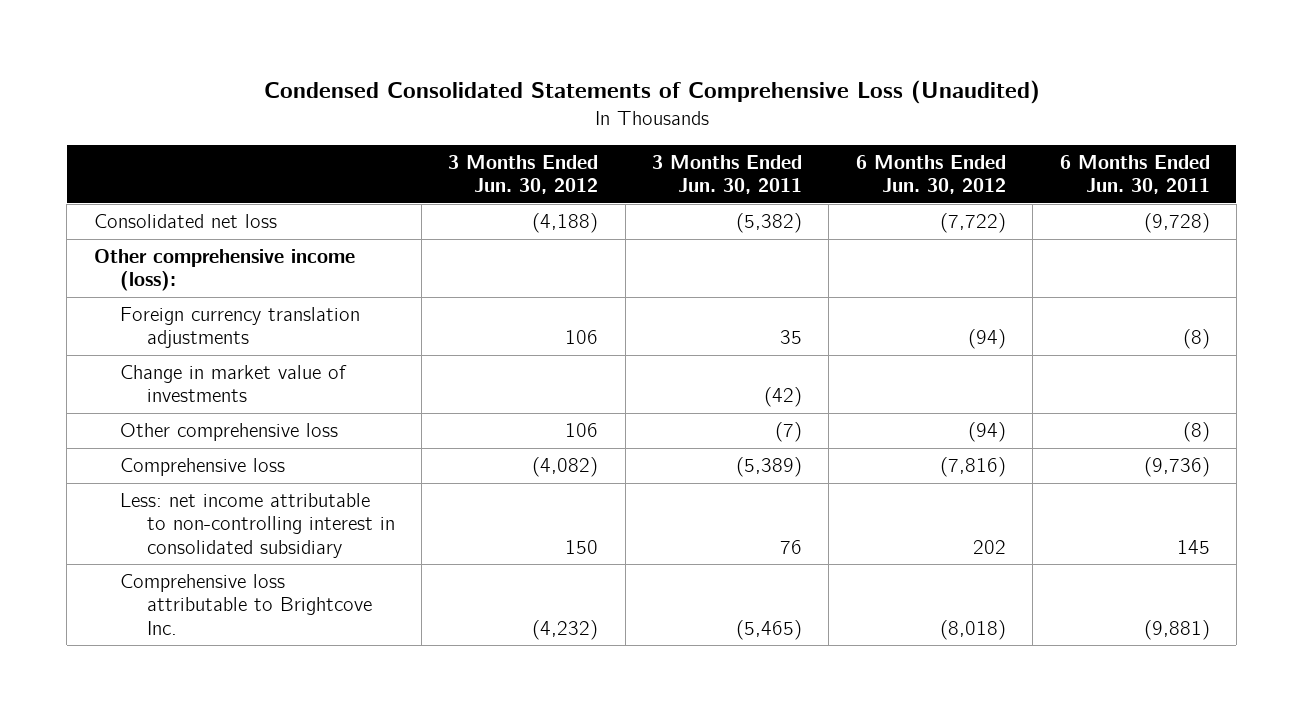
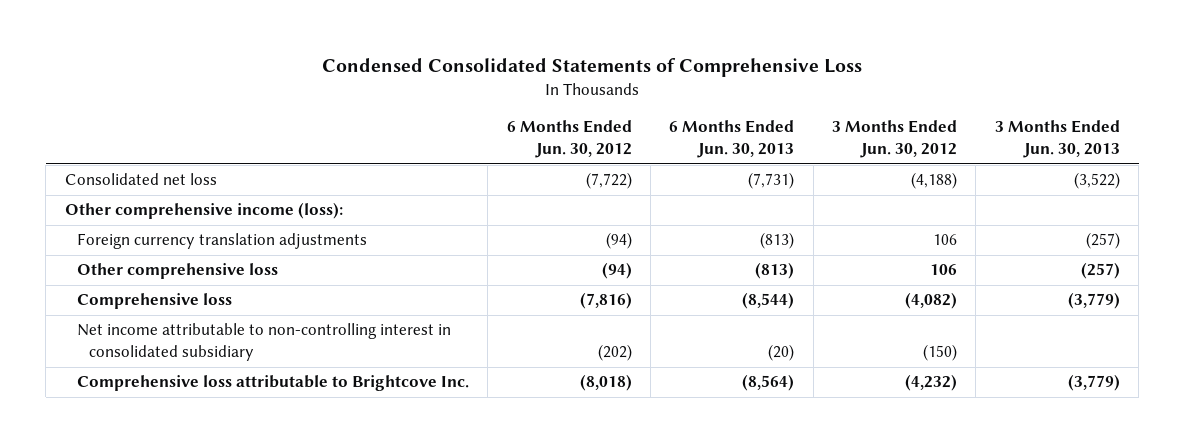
- Condensed Consolidated Statements of Comprehensive Loss (Unaudited)
+ Condensed Consolidated Statements of Comprehensive Loss
- | 3 Months Ended Jun. 30, 2012 | 3 Months Ended Jun. 30, 2011 | 6 Months Ended Jun. 30, 2012 | 6 Months Ended Jun. 30, 2011
+ | 6 Months Ended Jun. 30, 2012 | 6 Months Ended Jun. 30, 2013 | 3 Months Ended Jun. 30, 2012 | 3 Months Ended Jun. 30, 2013
- Change in market value of investments | | (42) | |
- Less: net income attributable to non-controlling interest in consolidated subsidiary | 150 | 76 | 202 | 145
+ Net income attributable to non-controlling interest in consolidated subsidiary | (202) | (20) | (150) |

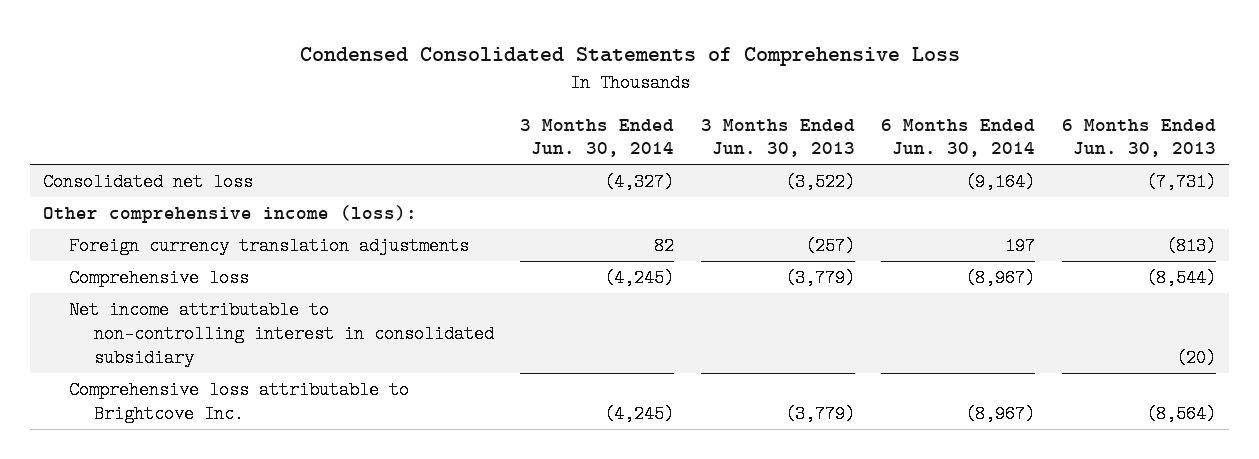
- | 6 Months Ended Jun. 30, 2012 | 6 Months Ended Jun. 30, 2013 | 3 Months Ended Jun. 30, 2012 | 3 Months Ended Jun. 30, 2013
+ | 3 Months Ended Jun. 30, 2014 | 3 Months Ended Jun. 30, 2013 | 6 Months Ended Jun. 30, 2014 | 6 Months Ended Jun. 30, 2013
- Other comprehensive loss | (94) | (813) | 106 | (257)

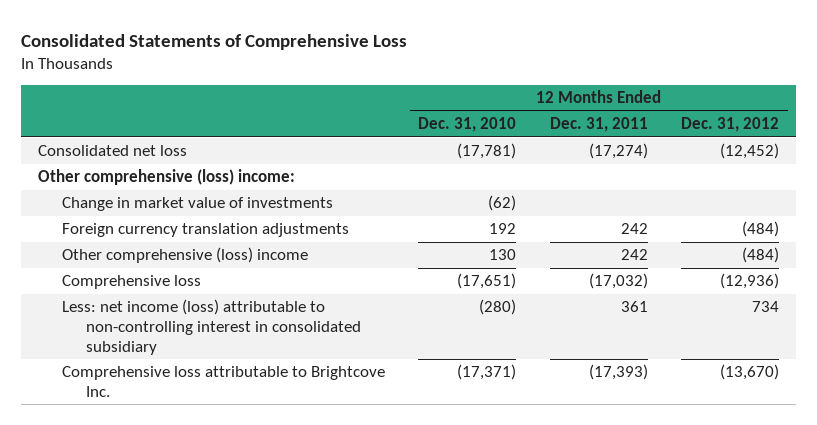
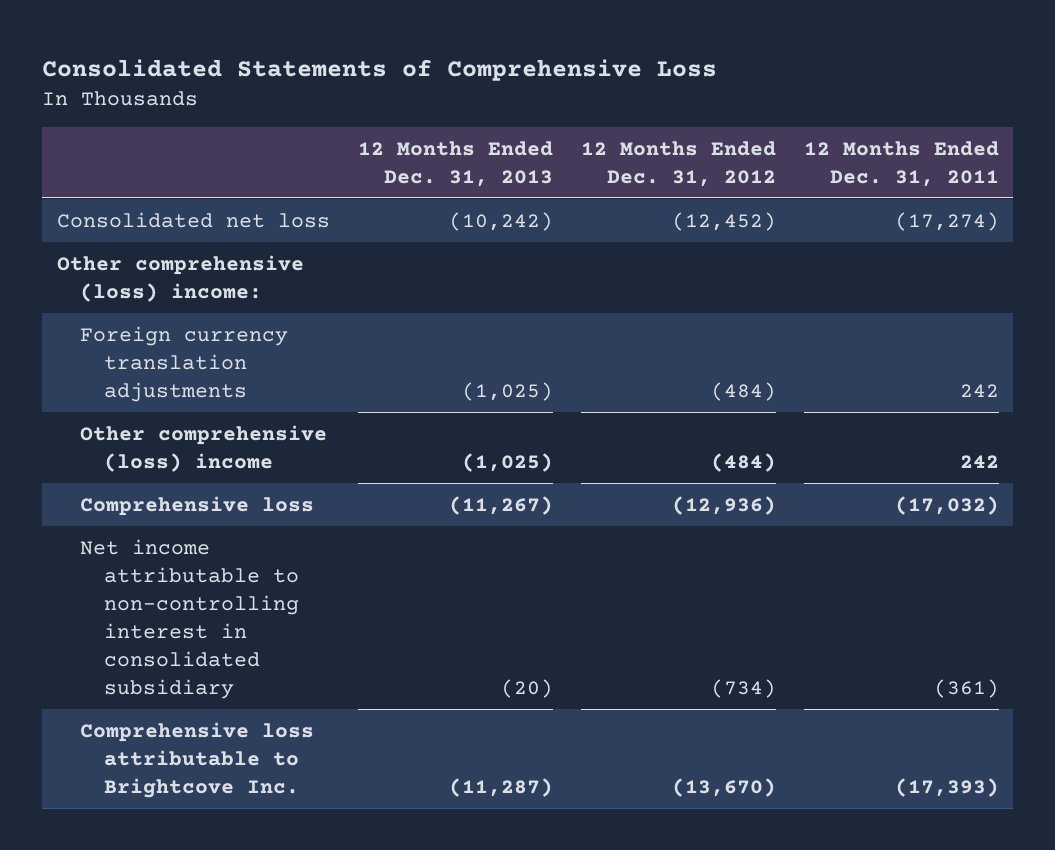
- | 12 Months Ended Dec. 31, 2010 | 12 Months Ended Dec. 31, 2011 | 12 Months Ended Dec. 31, 2012
+ | 12 Months Ended Dec. 31, 2013 | 12 Months Ended Dec. 31, 2012 | 12 Months Ended Dec. 31, 2011
- Change in market value of investments | (62) | |
- Less: net income (loss) attributable to non-controlling interest in consolidated subsidiary | (280) | 361 | 734
+ Net income attributable to non-controlling interest in consolidated subsidiary | (20) | (734) | (361)

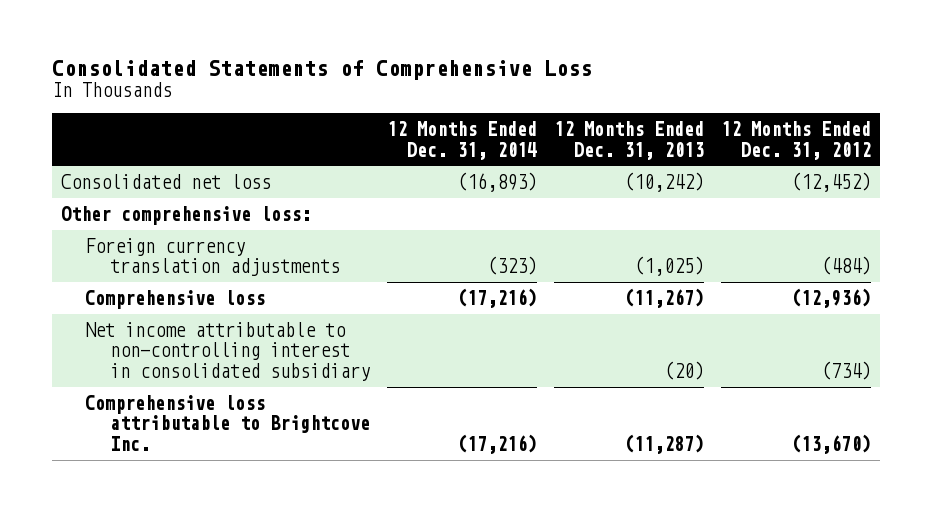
- | 12 Months Ended Dec. 31, 2013 | 12 Months Ended Dec. 31, 2012 | 12 Months Ended Dec. 31, 2011
+ | 12 Months Ended Dec. 31, 2014 | 12 Months Ended Dec. 31, 2013 | 12 Months Ended Dec. 31, 2012
- Other comprehensive (loss) income:
+ Other comprehensive loss:
- Other comprehensive (loss) income | (1,025) | (484) | 242

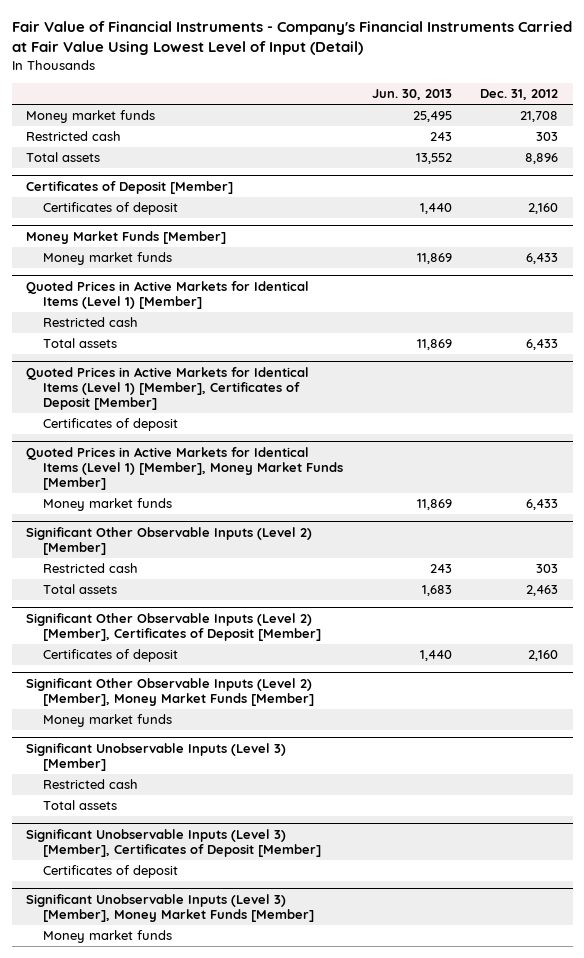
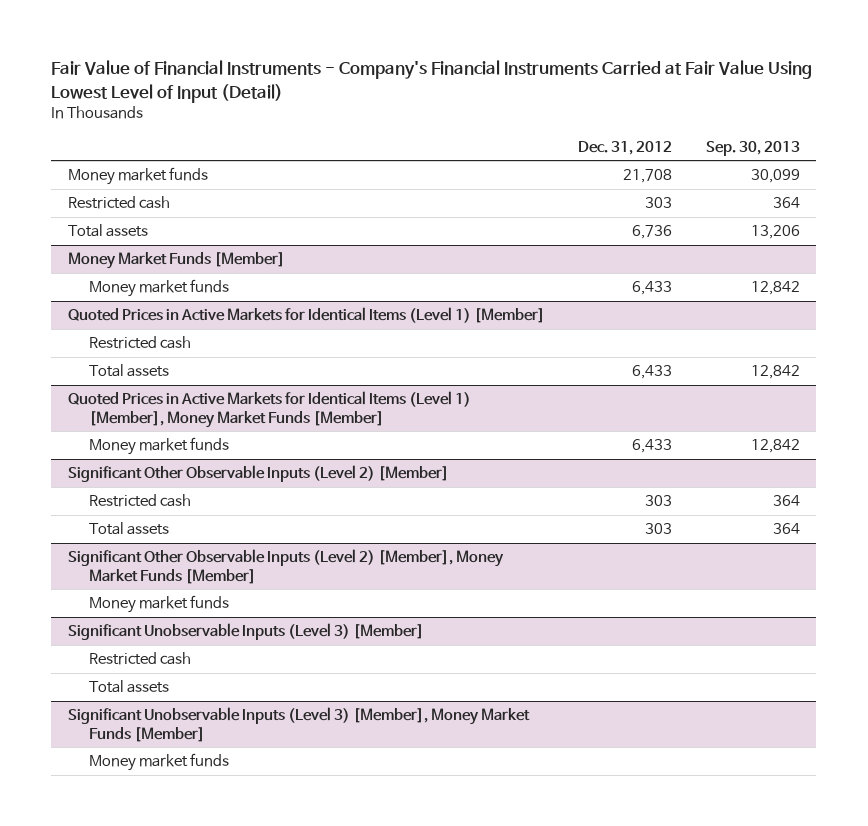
- | Jun. 30, 2013 | Dec. 31, 2012
+ | Dec. 31, 2012 | Sep. 30, 2013
- Total assets | 13,552 | 8,896
- Certificates of Deposit [Member]
- Certificates of deposit | 1,440 | 2,160
+ Total assets | 6,736 | 13,206
- Quoted Prices in Active Markets for Identical Items (Level 1) [Member], Certificates of Deposit [Member]
- Certificates of deposit
@ Significant Other Observable Inputs (Level 2) [Member]
- Total assets | 1,683 | 2,463
- Significant Other Observable Inputs (Level 2) [Member], Certificates of Deposit [Member]
- Certificates of deposit | 1,440 | 2,160
@ Significant Other Observable Inputs (Level 2) [Member]
+ Total assets | 303 | 364
- Significant Unobservable Inputs (Level 3) [Member], Certificates of Deposit [Member]
- Certificates of deposit

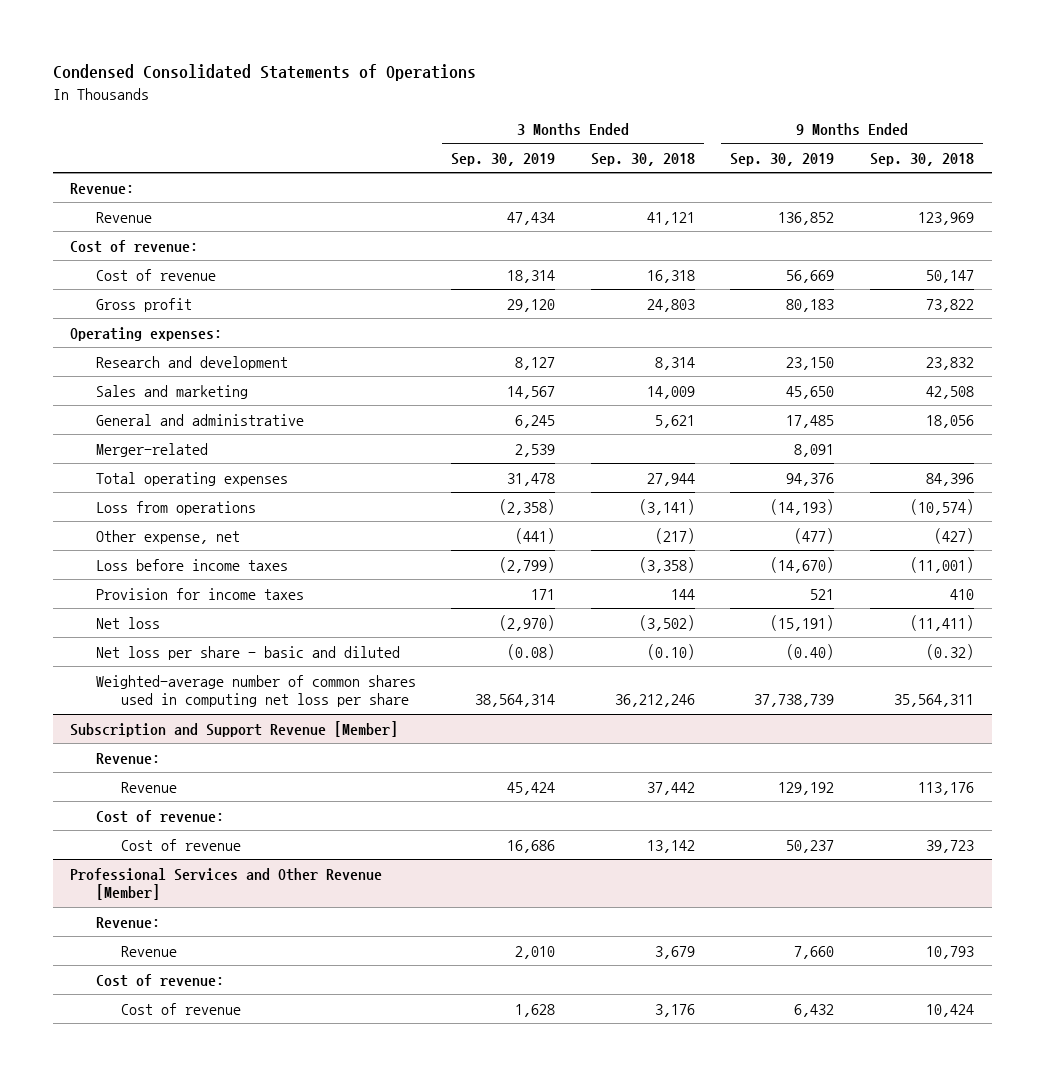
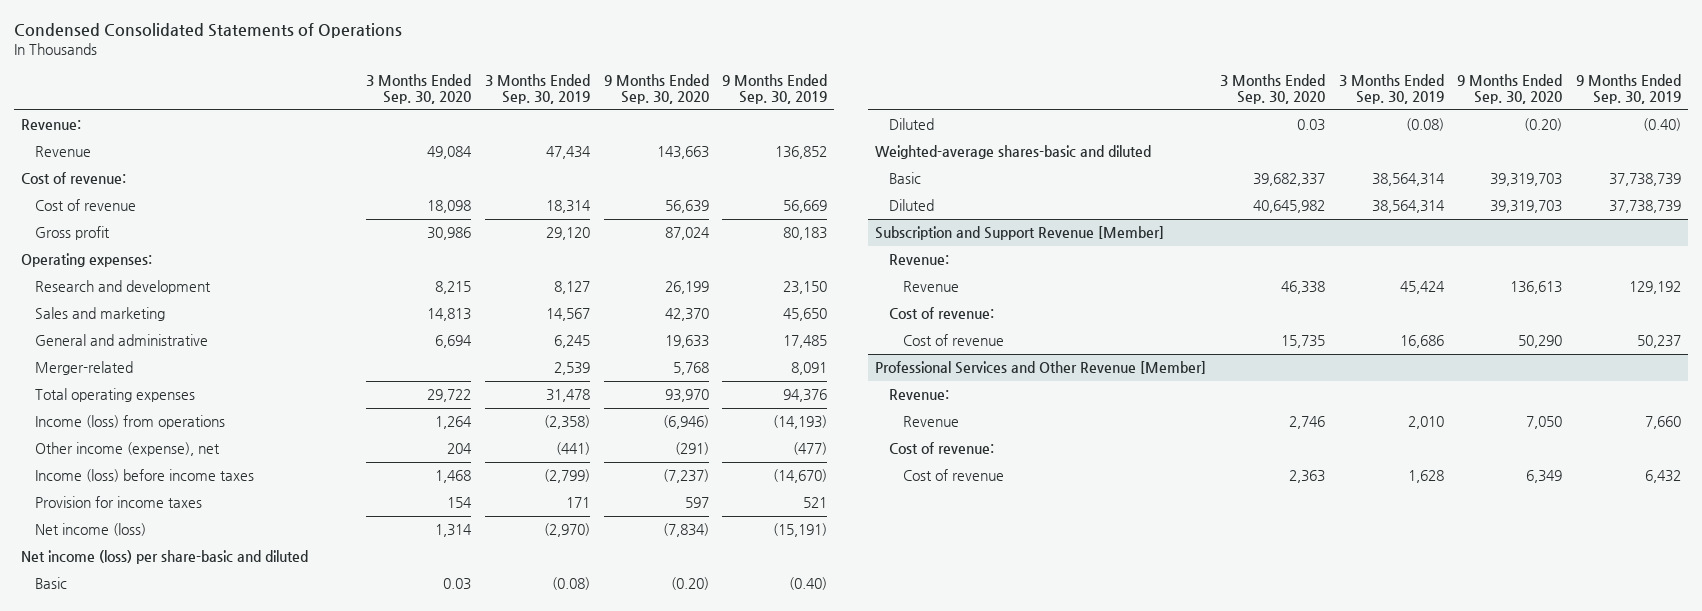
- | 3 Months Ended Sep. 30, 2019 | 3 Months Ended Sep. 30, 2018 | 9 Months Ended Sep. 30, 2019 | 9 Months Ended Sep. 30, 2018
+ | 3 Months Ended Sep. 30, 2020 | 3 Months Ended Sep. 30, 2019 | 9 Months Ended Sep. 30, 2020 | 9 Months Ended Sep. 30, 2019
- Loss from operations | (2,358) | (3,141) | (14,193) | (10,574)
- Other expense, net | (441) | (217) | (477) | (427)
- Loss before income taxes | (2,799) | (3,358) | (14,670) | (11,001)
+ Income (loss) from operations | 1,264 | (2,358) | (6,946) | (14,193)
+ Other income (expense), net | 204 | (441) | (291) | (477)
+ Income (loss) before income taxes | 1,468 | (2,799) | (7,237) | (14,670)
- Net loss | (2,970) | (3,502) | (15,191) | (11,411)
- Net loss per share - basic and diluted | (0.08) | (0.10) | (0.40) | (0.32)
- Weighted-average number of common shares used in computing net loss per share | 38,564,314 | 36,212,246 | 37,738,739 | 35,564,311
+ Net income (loss) | 1,314 | (2,970) | (7,834) | (15,191)
+ Net income (loss) per share-basic and diluted
+ Basic | 0.03 | (0.08) | (0.20) | (0.40)
+ Diluted | 0.03 | (0.08) | (0.20) | (0.40)
+ Weighted-average shares-basic and diluted
+ Basic | 39,682,337 | 38,564,314 | 39,319,703 | 37,738,739
+ Diluted | 40,645,982 | 38,564,314 | 39,319,703 | 37,738,739

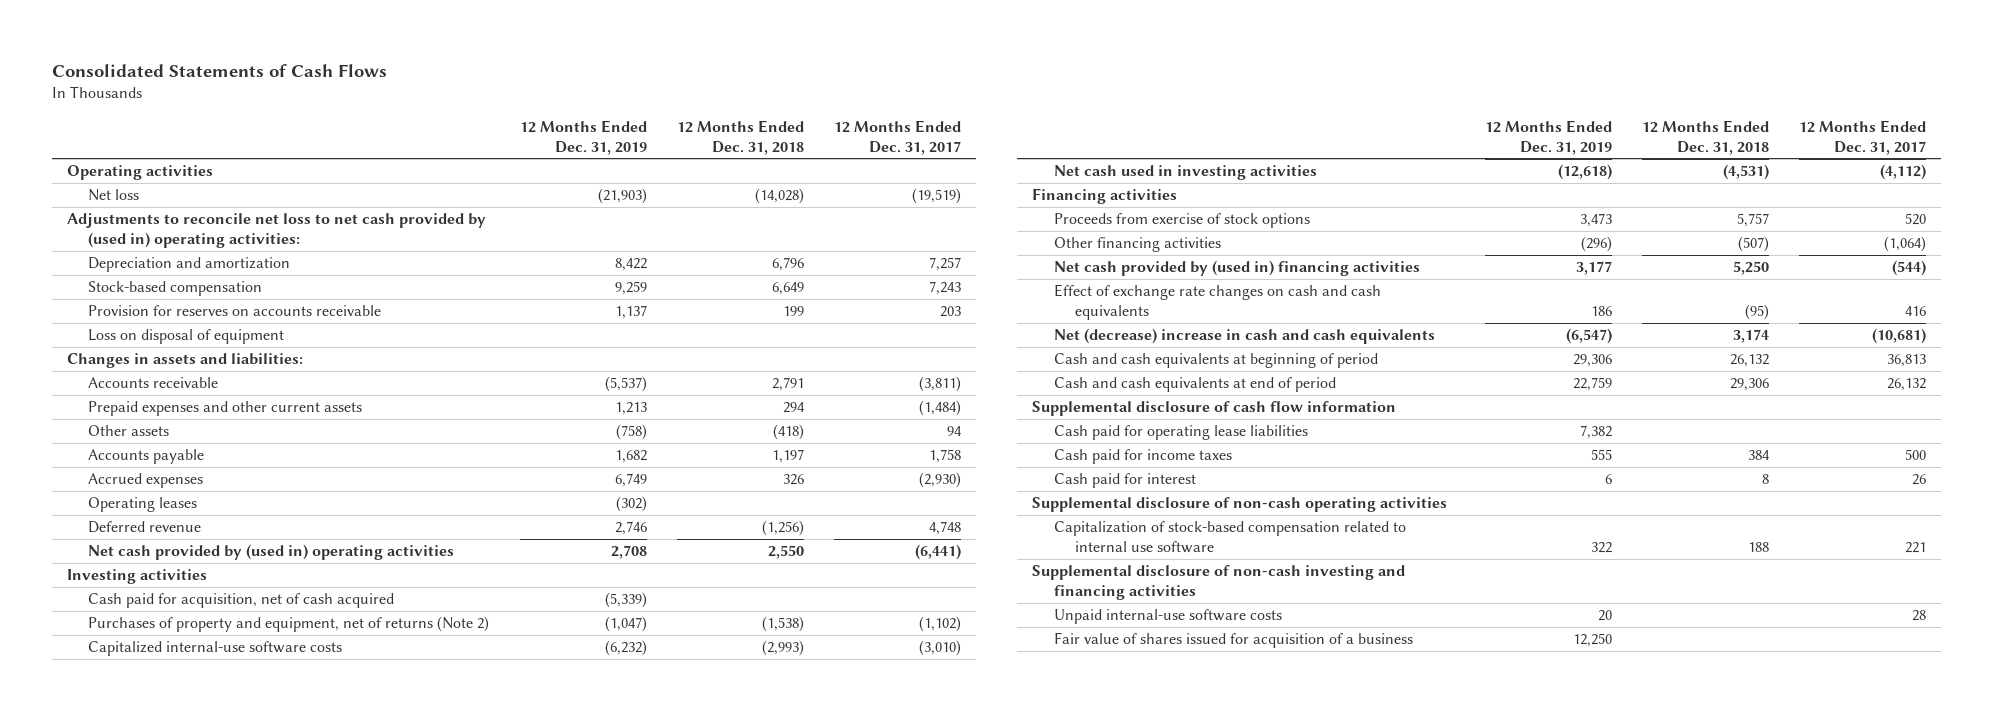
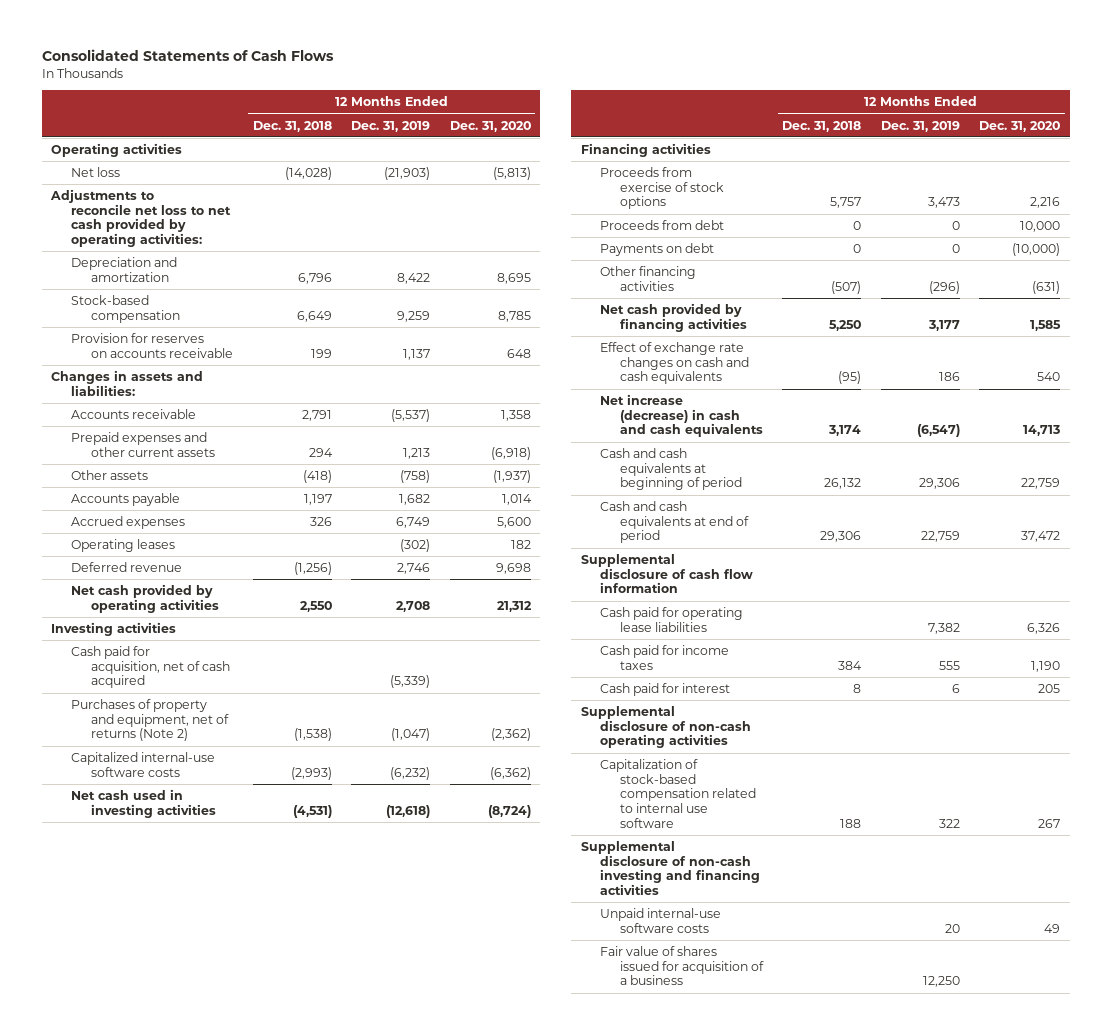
- | 12 Months Ended Dec. 31, 2019 | 12 Months Ended Dec. 31, 2018 | 12 Months Ended Dec. 31, 2017
+ | 12 Months Ended Dec. 31, 2018 | 12 Months Ended Dec. 31, 2019 | 12 Months Ended Dec. 31, 2020
- Adjustments to reconcile net loss to net cash provided by (used in) operating activities:
+ Adjustments to reconcile net loss to net cash provided by operating activities:
- Loss on disposal of equipment
- Net cash provided by (used in) operating activities | 2,708 | 2,550 | (6,441)
+ Net cash provided by operating activities | 2,550 | 2,708 | 21,312
+ Proceeds from debt | 0 | 0 | 10,000
+ Payments on debt | 0 | 0 | (10,000)
- Net cash provided by (used in) financing activities | 3,177 | 5,250 | (544)
+ Net cash provided by financing activities | 5,250 | 3,177 | 1,585
- Net (decrease) increase in cash and cash equivalents | (6,547) | 3,174 | (10,681)
+ Net increase (decrease) in cash and cash equivalents | 3,174 | (6,547) | 14,713

